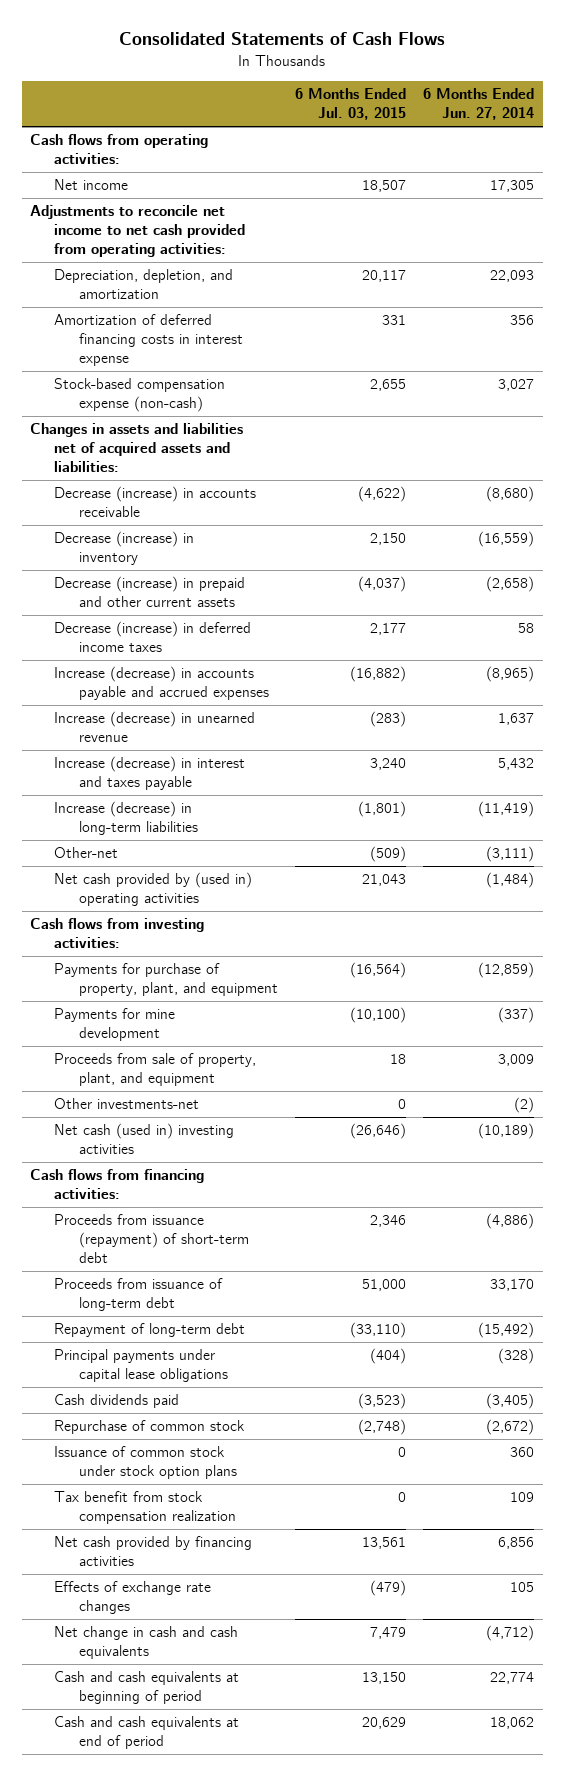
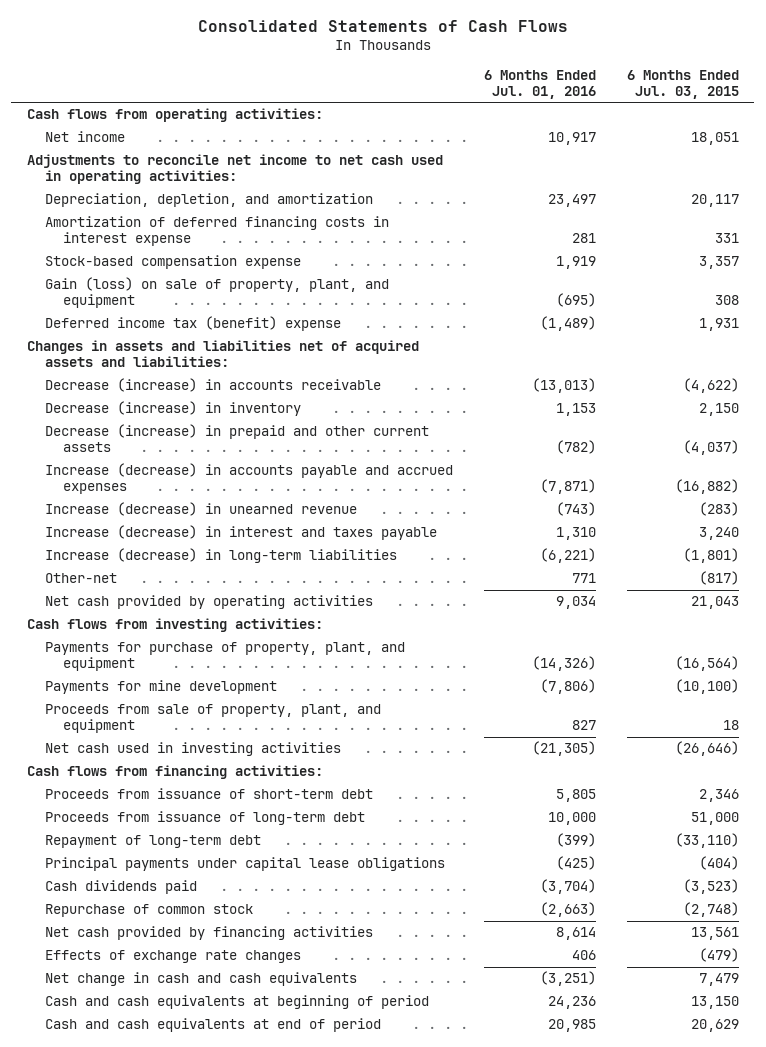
- | 6 Months Ended Jul. 03, 2015 | 6 Months Ended Jun. 27, 2014
+ | 6 Months Ended Jul. 01, 2016 | 6 Months Ended Jul. 03, 2015
- Net income | 18,507 | 17,305
- Adjustments to reconcile net income to net cash provided from operating activities:
+ Net income | 10,917 | 18,051
+ Adjustments to reconcile net income to net cash used in operating activities:
- Stock-based compensation expense (non-cash) | 2,655 | 3,027
+ Stock-based compensation expense | 1,919 | 3,357
+ Gain (loss) on sale of property, plant, and equipment | (695) | 308
+ Deferred income tax (benefit) expense | (1,489) | 1,931
- Decrease (increase) in deferred income taxes | 2,177 | 58
- Other-net | (509) | (3,111)
- Net cash provided by (used in) operating activities | 21,043 | (1,484)
+ Other-net | 771 | (817)
+ Net cash provided by operating activities | 9,034 | 21,043
- Other investments-net | 0 | (2)
- Net cash (used in) investing activities | (26,646) | (10,189)
+ Net cash used in investing activities | (21,305) | (26,646)
- Proceeds from issuance (repayment) of short-term debt | 2,346 | (4,886)
+ Proceeds from issuance of short-term debt | 5,805 | 2,346
- Issuance of common stock under stock option plans | 0 | 360
- Tax benefit from stock compensation realization | 0 | 109

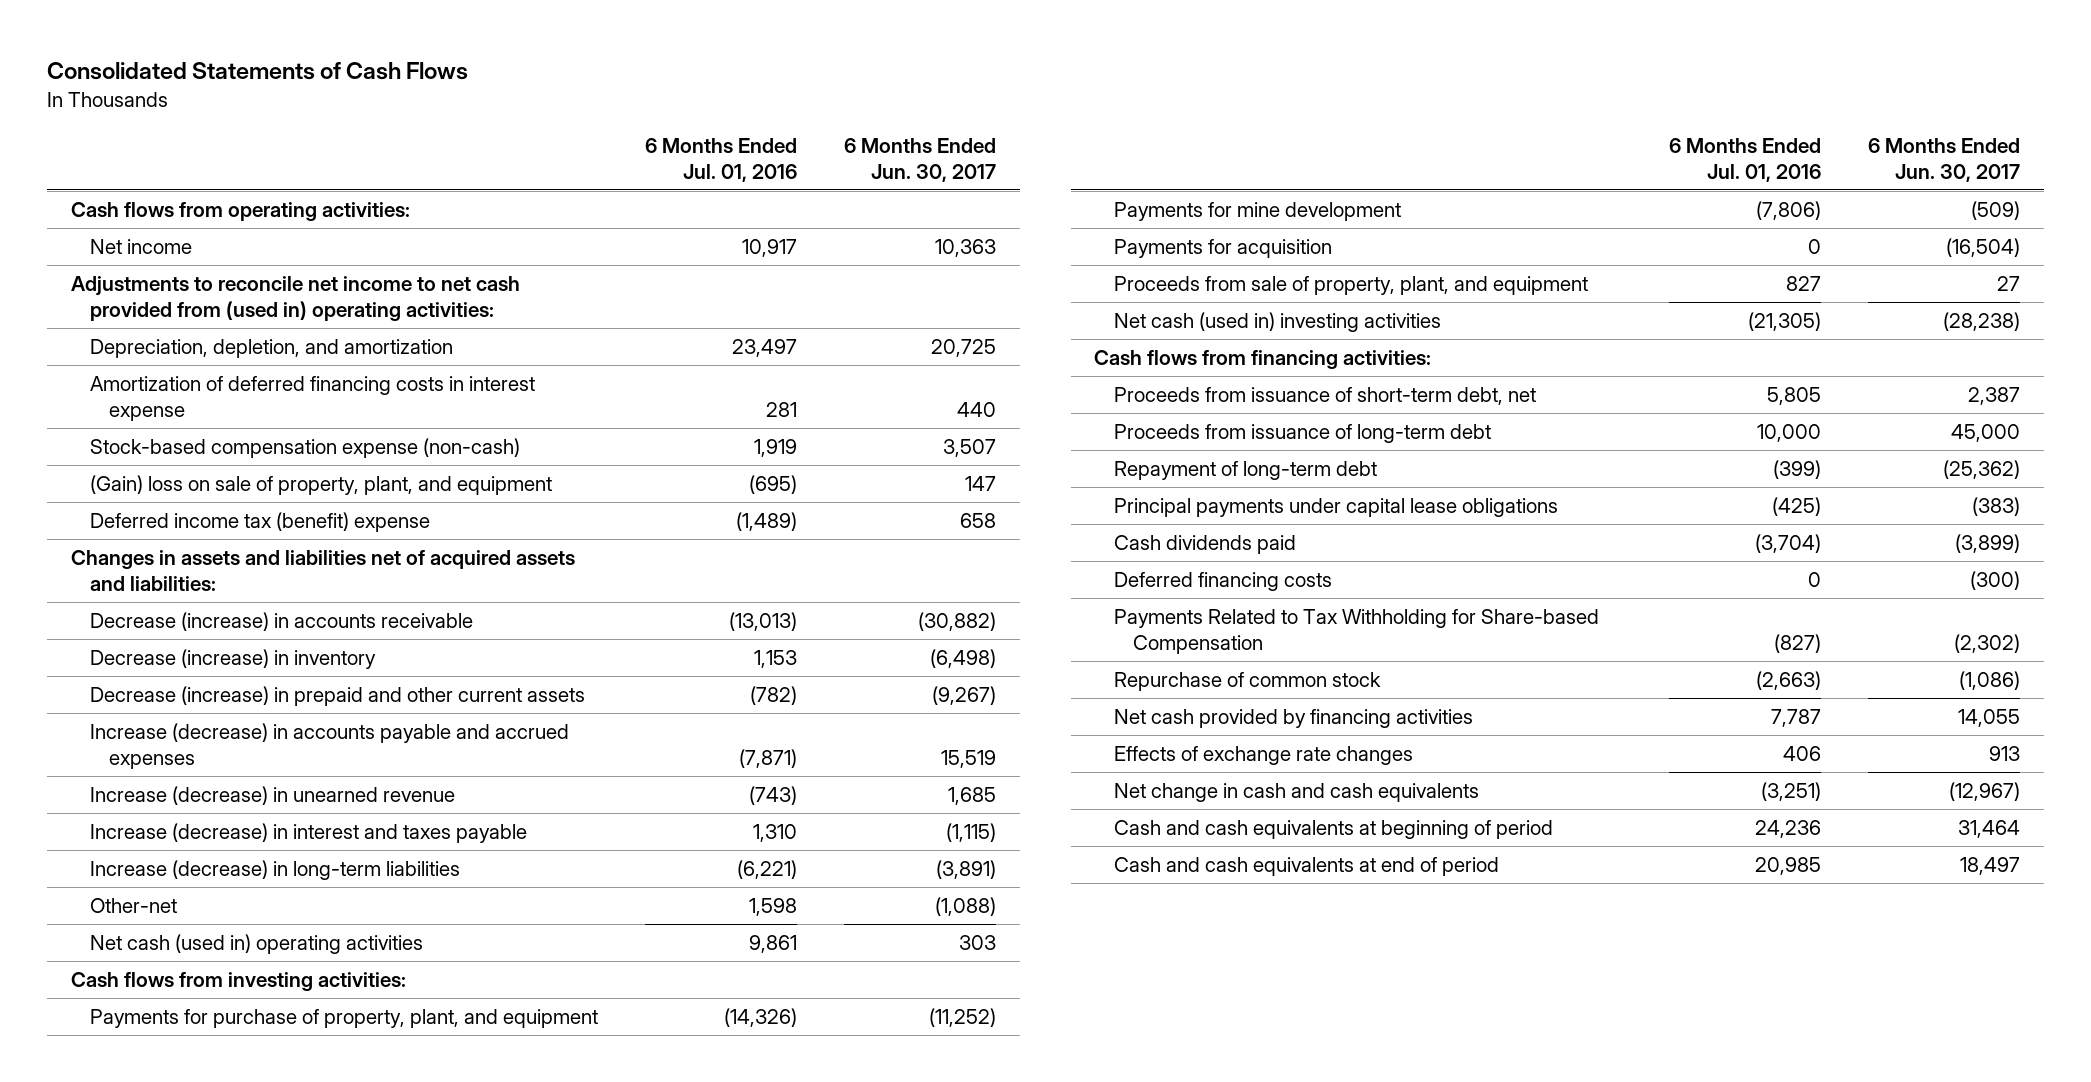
- | 6 Months Ended Jul. 01, 2016 | 6 Months Ended Jul. 03, 2015
+ | 6 Months Ended Jul. 01, 2016 | 6 Months Ended Jun. 30, 2017
- Adjustments to reconcile net income to net cash used in operating activities:
+ Adjustments to reconcile net income to net cash provided from (used in) operating activities:
- Stock-based compensation expense | 1,919 | 3,357
- Gain (loss) on sale of property, plant, and equipment | (695) | 308
+ Stock-based compensation expense (non-cash) | 1,919 | 3,507
+ (Gain) loss on sale of property, plant, and equipment | (695) | 147
- Other-net | 771 | (817)
- Net cash provided by operating activities | 9,034 | 21,043
+ Other-net | 1,598 | (1,088)
+ Net cash (used in) operating activities | 9,861 | 303
+ Payments for acquisition | 0 | (16,504)
- Net cash used in investing activities | (21,305) | (26,646)
+ Net cash (used in) investing activities | (21,305) | (28,238)
- Proceeds from issuance of short-term debt | 5,805 | 2,346
+ Proceeds from issuance of short-term debt, net | 5,805 | 2,387
+ Deferred financing costs | 0 | (300)
+ Payments Related to Tax Withholding for Share-based Compensation | (827) | (2,302)
- Net cash provided by financing activities | 8,614 | 13,561
+ Net cash provided by financing activities | 7,787 | 14,055

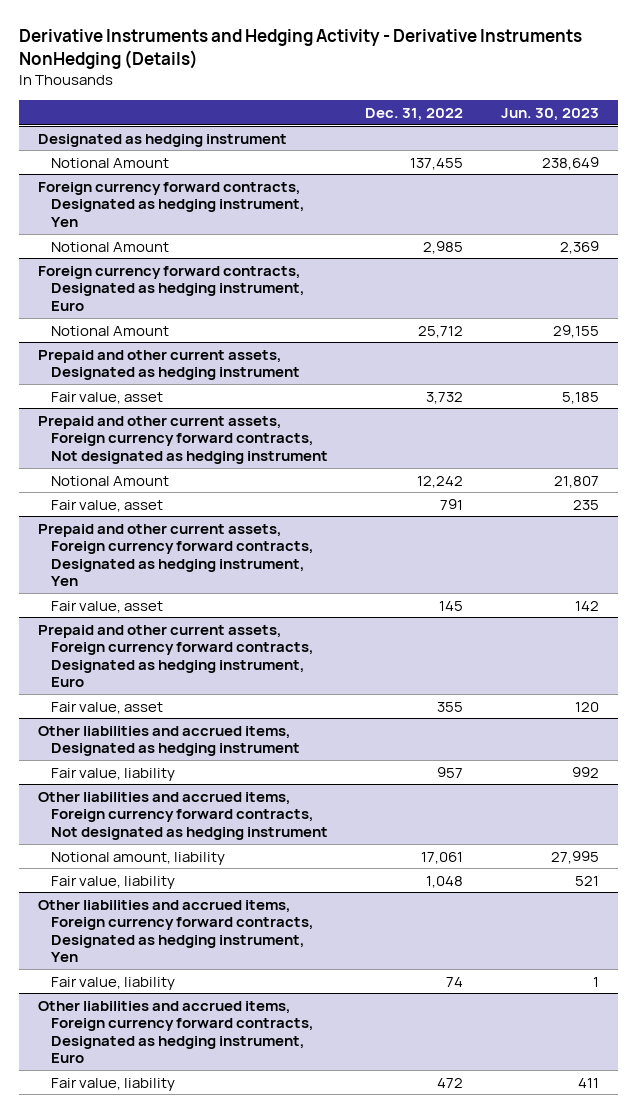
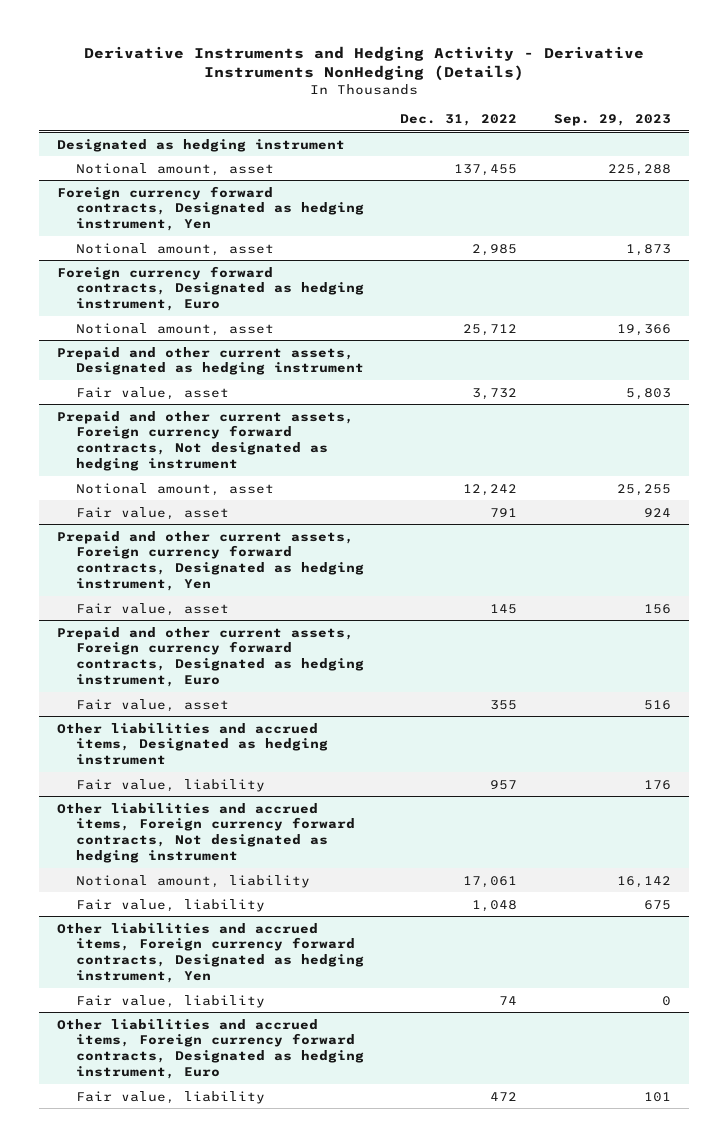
- | Dec. 31, 2022 | Jun. 30, 2023
+ | Dec. 31, 2022 | Sep. 29, 2023
@ Designated as hedging instrument
- Notional Amount | 137,455 | 238,649
+ Notional amount, asset | 137,455 | 225,288
@ Foreign currency forward contracts, Designated as hedging instrument, Yen
- Notional Amount | 2,985 | 2,369
+ Notional amount, asset | 2,985 | 1,873
@ Foreign currency forward contracts, Designated as hedging instrument, Euro
- Notional Amount | 25,712 | 29,155
+ Notional amount, asset | 25,712 | 19,366
@ Prepaid and other current assets, Foreign currency forward contracts, Not designated as hedging instrument
- Notional Amount | 12,242 | 21,807
+ Notional amount, asset | 12,242 | 25,255

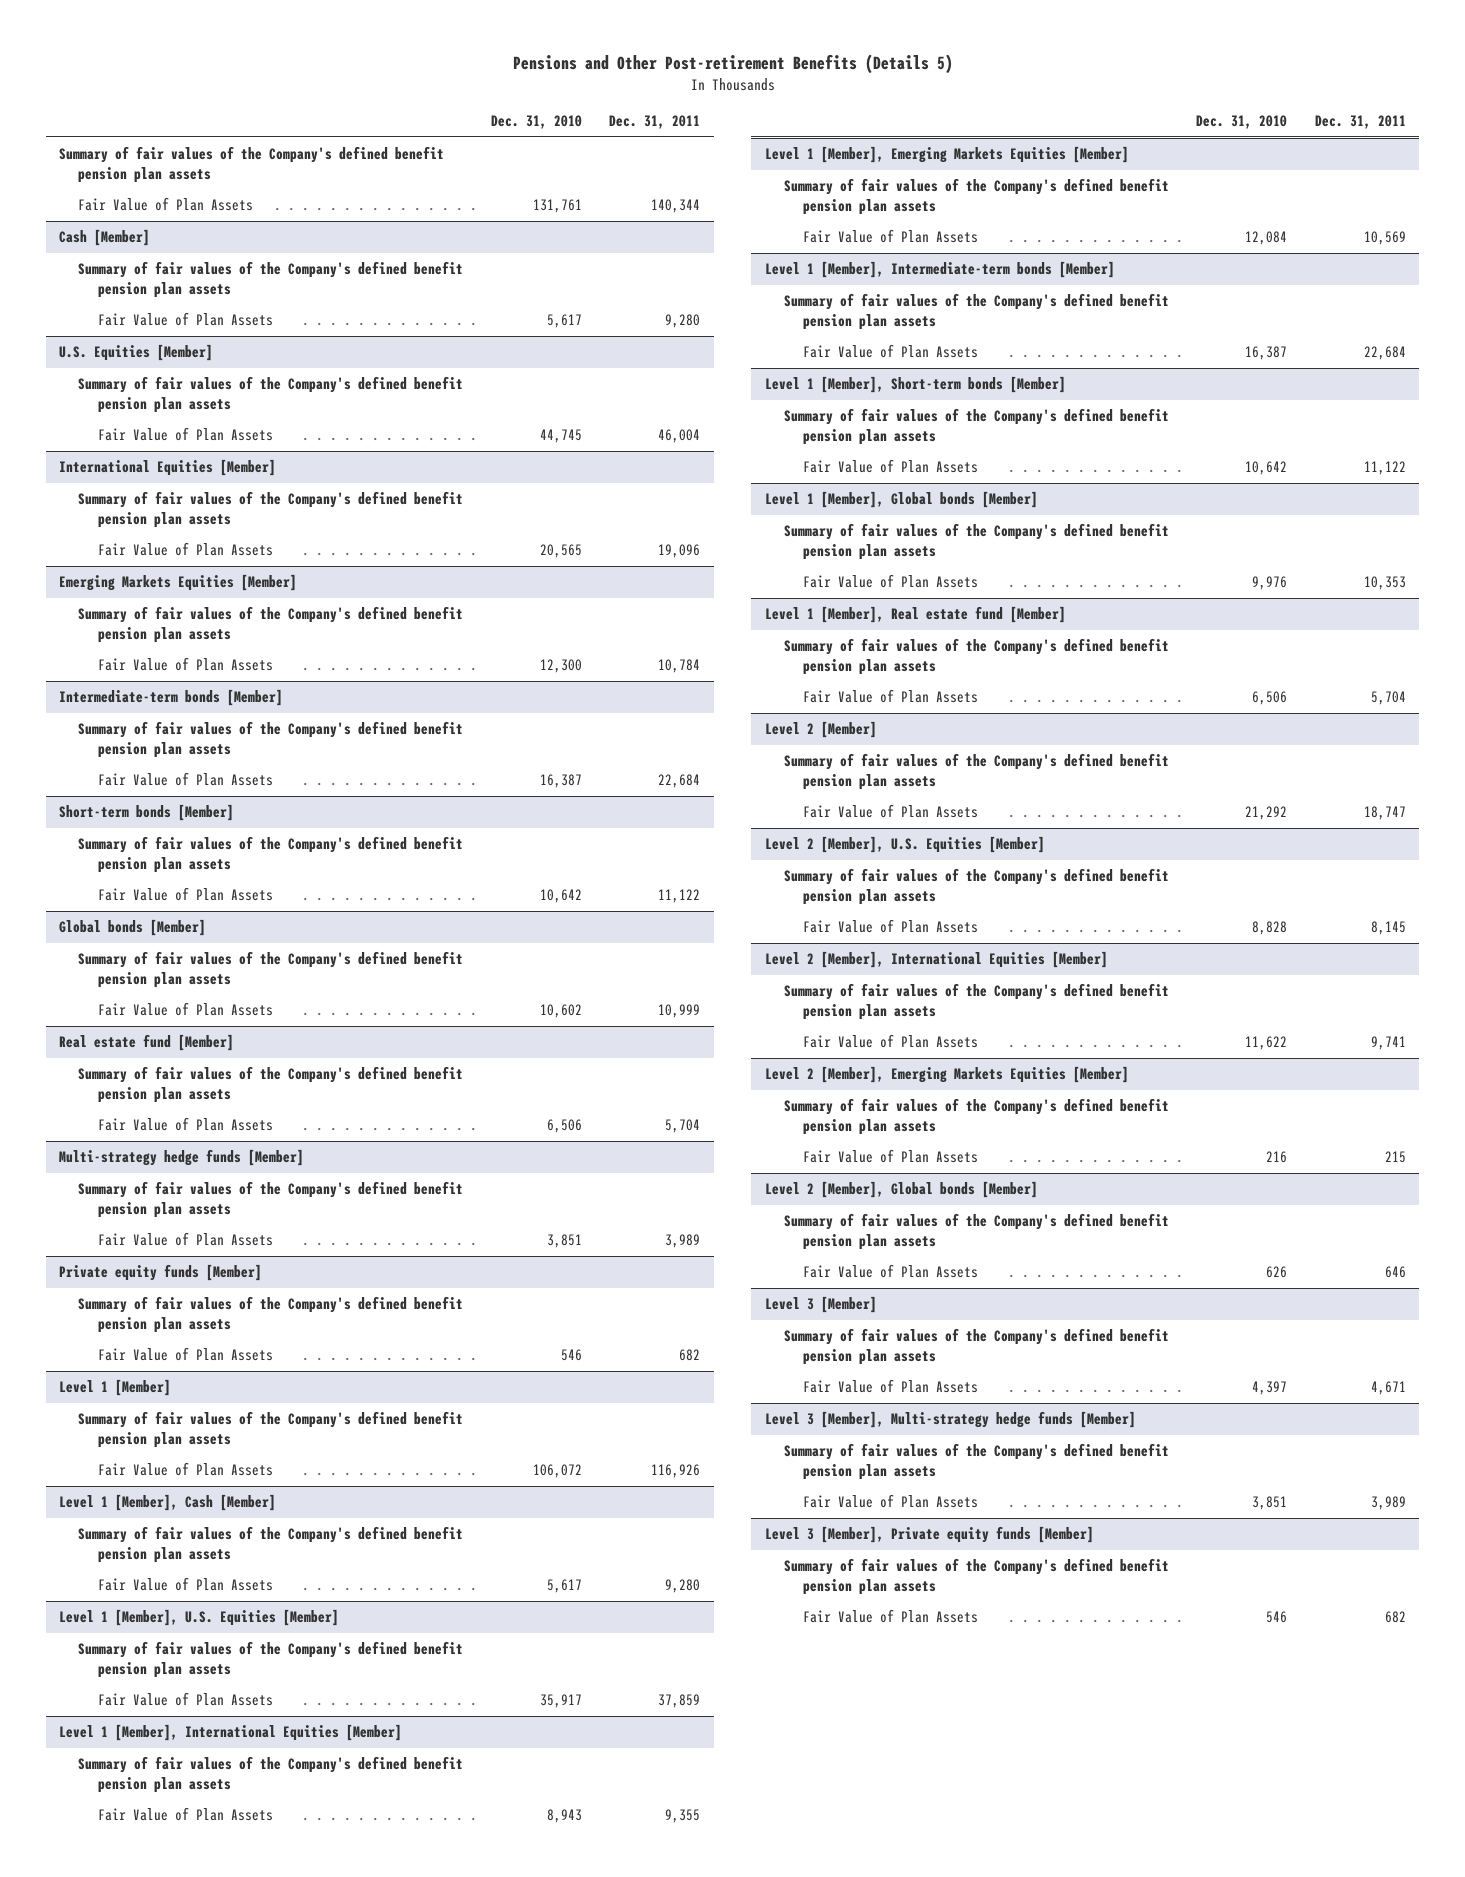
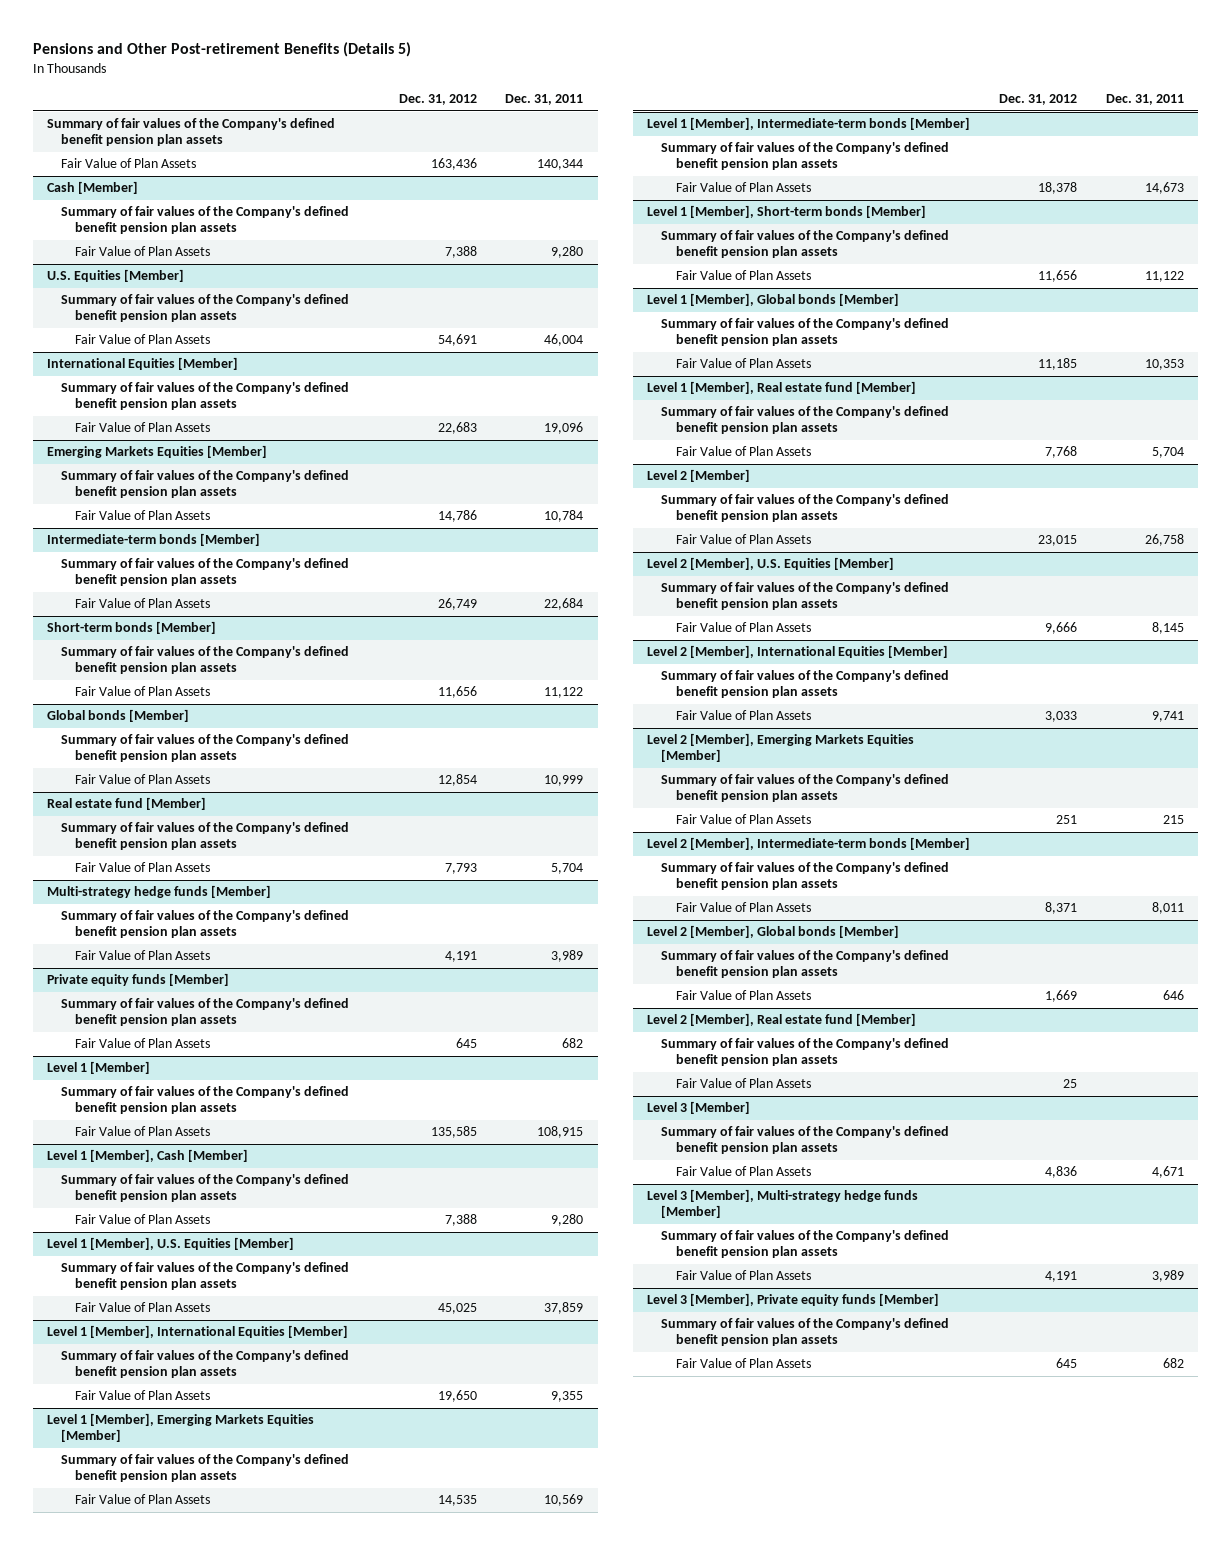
- | Dec. 31, 2010 | Dec. 31, 2011
+ | Dec. 31, 2012 | Dec. 31, 2011
@ Level 1 [Member]
- Fair Value of Plan Assets | 106,072 | 116,926
+ Fair Value of Plan Assets | 135,585 | 108,915
@ Level 1 [Member], Intermediate-term bonds [Member]
- Fair Value of Plan Assets | 16,387 | 22,684
+ Fair Value of Plan Assets | 18,378 | 14,673
@ Level 2 [Member]
- Fair Value of Plan Assets | 21,292 | 18,747
+ Fair Value of Plan Assets | 23,015 | 26,758
+ Level 2 [Member], Intermediate-term bonds [Member]
+ Summary of fair values of the Company's defined benefit pension plan assets
+ Fair Value of Plan Assets | 8,371 | 8,011
+ Level 2 [Member], Real estate fund [Member]
+ Summary of fair values of the Company's defined benefit pension plan assets
+ Fair Value of Plan Assets | 25 |

